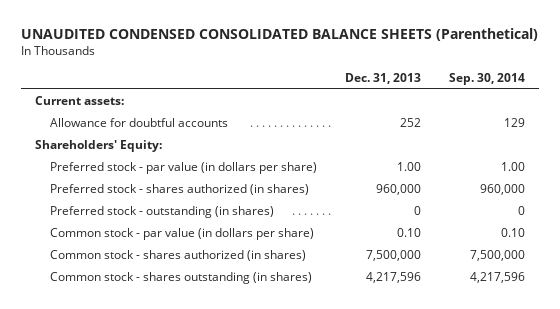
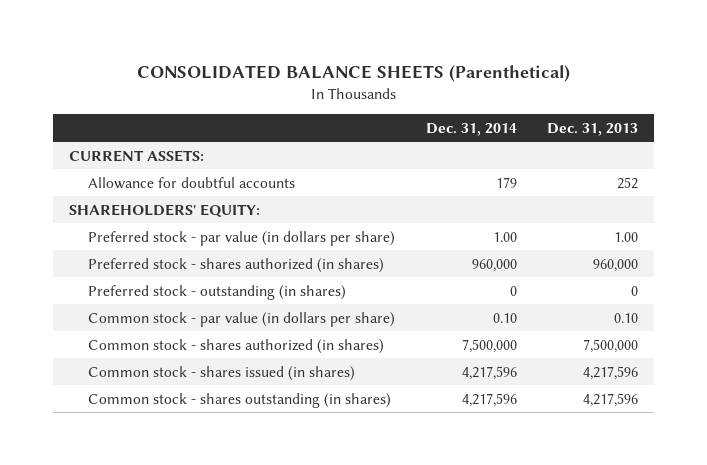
- UNAUDITED CONDENSED CONSOLIDATED BALANCE SHEETS (Parenthetical)
+ CONSOLIDATED BALANCE SHEETS (Parenthetical)
- | Dec. 31, 2013 | Sep. 30, 2014
+ | Dec. 31, 2014 | Dec. 31, 2013
- Current assets:
+ CURRENT ASSETS:
- Shareholders' Equity:
+ SHAREHOLDERS' EQUITY:
+ Common stock - shares issued (in shares) | 4,217,596 | 4,217,596

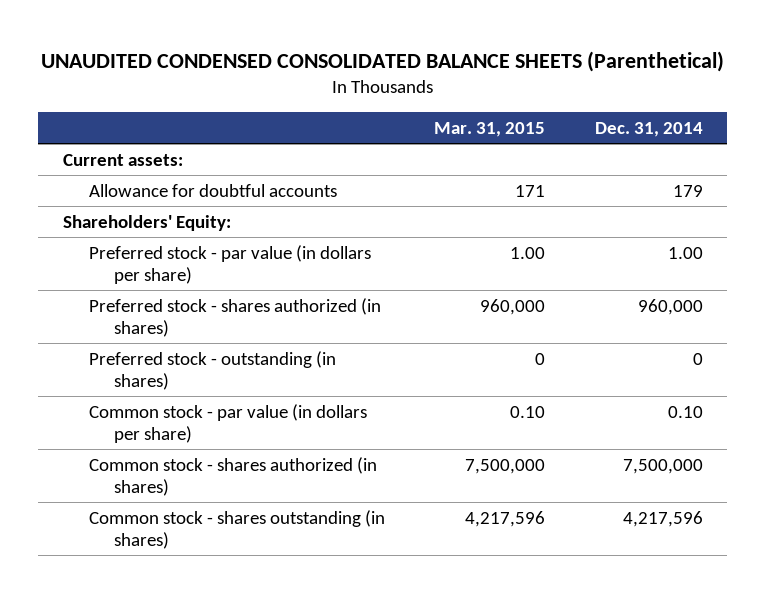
- CONSOLIDATED BALANCE SHEETS (Parenthetical)
+ UNAUDITED CONDENSED CONSOLIDATED BALANCE SHEETS (Parenthetical)
- | Dec. 31, 2014 | Dec. 31, 2013
+ | Mar. 31, 2015 | Dec. 31, 2014
- CURRENT ASSETS:
+ Current assets:
- SHAREHOLDERS' EQUITY:
+ Shareholders' Equity:
- Common stock - shares issued (in shares) | 4,217,596 | 4,217,596

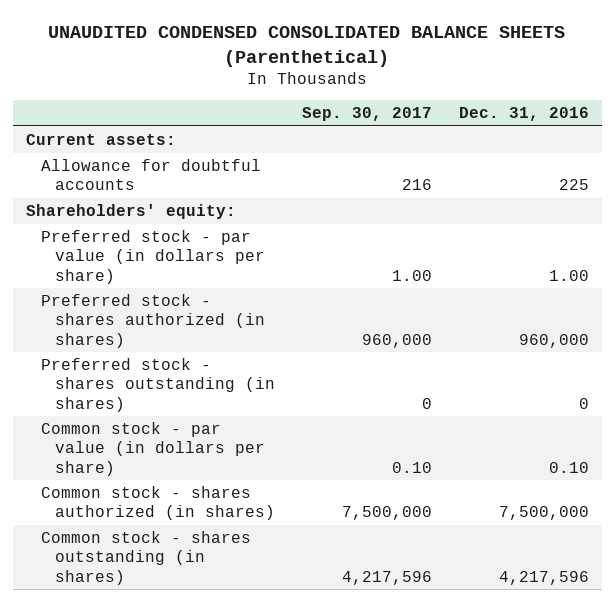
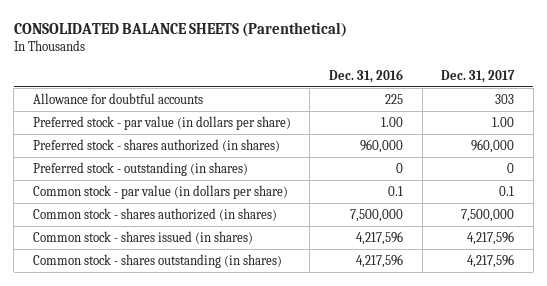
- UNAUDITED CONDENSED CONSOLIDATED BALANCE SHEETS (Parenthetical)
+ CONSOLIDATED BALANCE SHEETS (Parenthetical)
- | Sep. 30, 2017 | Dec. 31, 2016
+ | Dec. 31, 2016 | Dec. 31, 2017
- Current assets:
- Shareholders' equity:
- Preferred stock - shares outstanding (in shares) | 0 | 0
- Common stock - par value (in dollars per share) | 0.10 | 0.10
+ Preferred stock - outstanding (in shares) | 0 | 0
+ Common stock - par value (in dollars per share) | 0.1 | 0.1
+ Common stock - shares issued (in shares) | 4,217,596 | 4,217,596

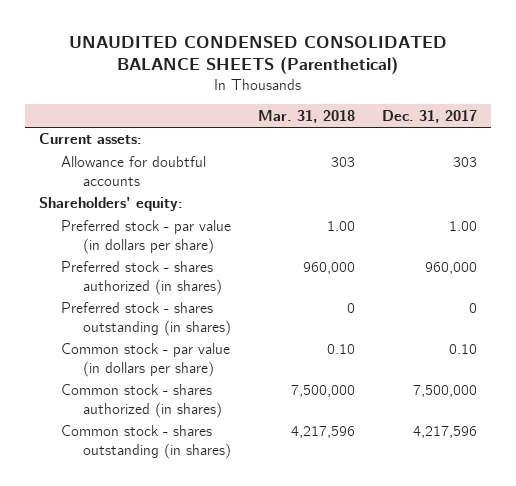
- CONSOLIDATED BALANCE SHEETS (Parenthetical)
+ UNAUDITED CONDENSED CONSOLIDATED BALANCE SHEETS (Parenthetical)
- | Dec. 31, 2016 | Dec. 31, 2017
+ | Mar. 31, 2018 | Dec. 31, 2017
+ Current assets:
+ Shareholders' equity:
- Preferred stock - outstanding (in shares) | 0 | 0
- Common stock - par value (in dollars per share) | 0.1 | 0.1
+ Preferred stock - shares outstanding (in shares) | 0 | 0
+ Common stock - par value (in dollars per share) | 0.10 | 0.10
- Common stock - shares issued (in shares) | 4,217,596 | 4,217,596

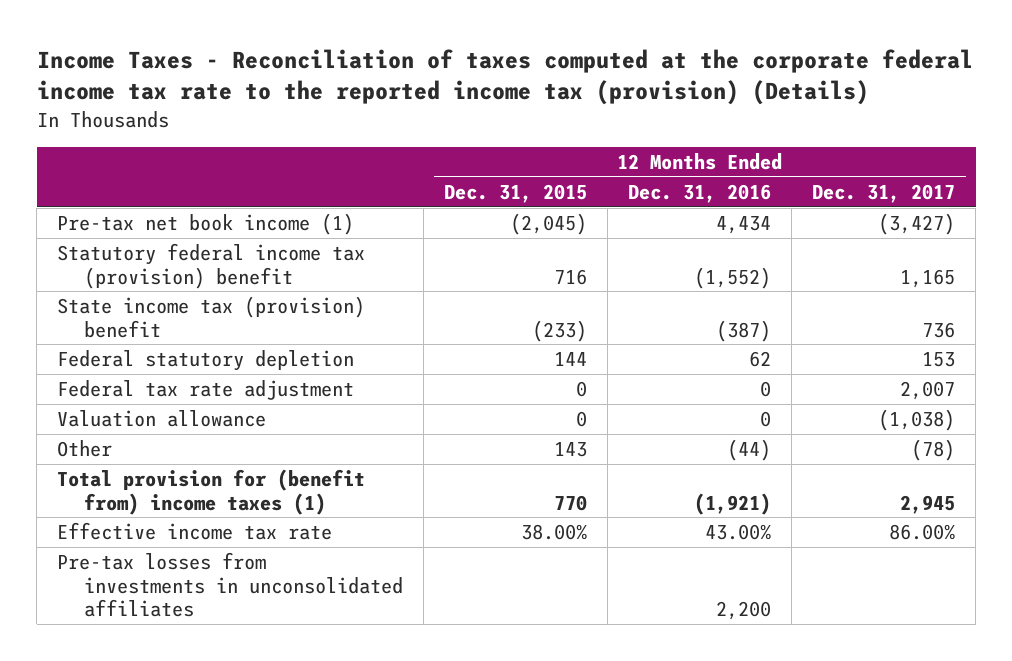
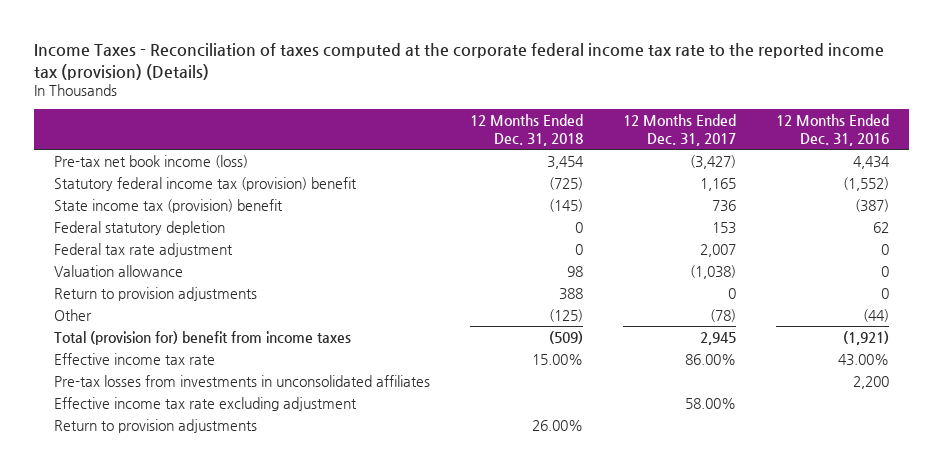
- | 12 Months Ended Dec. 31, 2015 | 12 Months Ended Dec. 31, 2016 | 12 Months Ended Dec. 31, 2017
+ | 12 Months Ended Dec. 31, 2018 | 12 Months Ended Dec. 31, 2017 | 12 Months Ended Dec. 31, 2016
- Pre-tax net book income (1) | (2,045) | 4,434 | (3,427)
+ Pre-tax net book income (loss) | 3,454 | (3,427) | 4,434
+ Return to provision adjustments | 388 | 0 | 0
- Total provision for (benefit from) income taxes (1) | 770 | (1,921) | 2,945
+ Total (provision for) benefit from income taxes | (509) | 2,945 | (1,921)
+ Effective income tax rate excluding adjustment | | 58.00% |
+ Return to provision adjustments | 26.00% | |

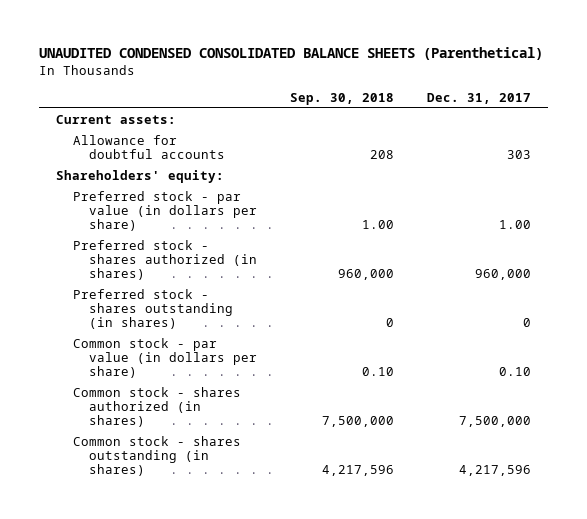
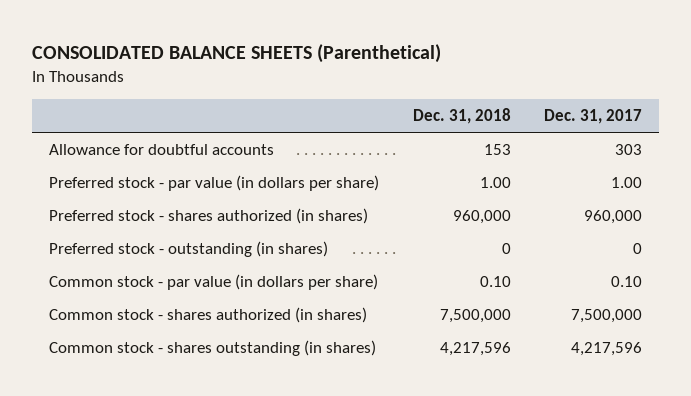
- UNAUDITED CONDENSED CONSOLIDATED BALANCE SHEETS (Parenthetical)
+ CONSOLIDATED BALANCE SHEETS (Parenthetical)
- | Sep. 30, 2018 | Dec. 31, 2017
+ | Dec. 31, 2018 | Dec. 31, 2017
- Current assets:
- Shareholders' equity:
- Preferred stock - shares outstanding (in shares) | 0 | 0
+ Preferred stock - outstanding (in shares) | 0 | 0

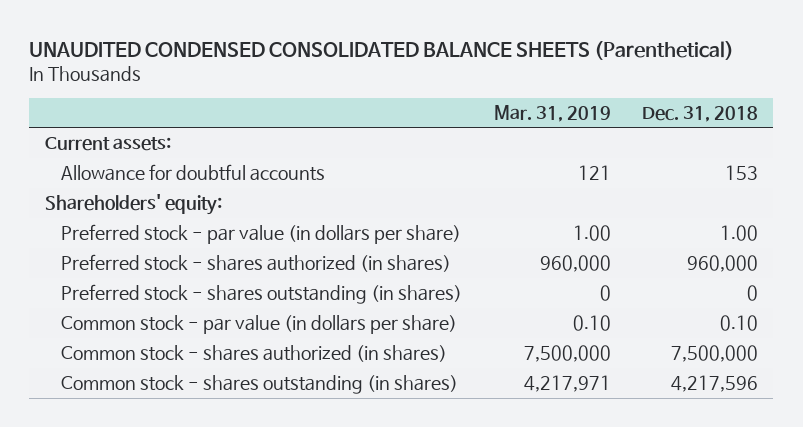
- CONSOLIDATED BALANCE SHEETS (Parenthetical)
+ UNAUDITED CONDENSED CONSOLIDATED BALANCE SHEETS (Parenthetical)
- | Dec. 31, 2018 | Dec. 31, 2017
+ | Mar. 31, 2019 | Dec. 31, 2018
+ Current assets:
+ Shareholders' equity:
- Preferred stock - outstanding (in shares) | 0 | 0
+ Preferred stock - shares outstanding (in shares) | 0 | 0

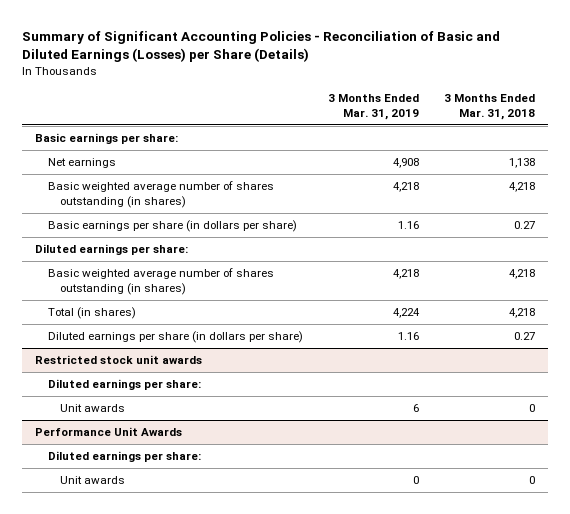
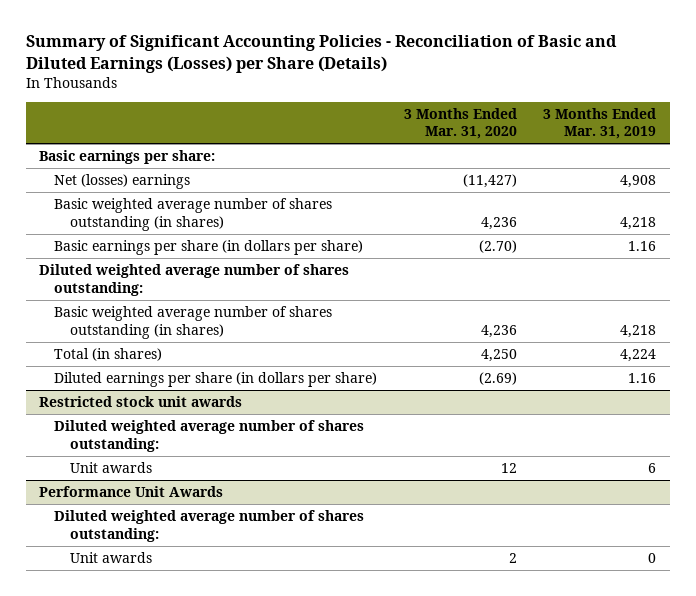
- | 3 Months Ended Mar. 31, 2019 | 3 Months Ended Mar. 31, 2018
+ | 3 Months Ended Mar. 31, 2020 | 3 Months Ended Mar. 31, 2019
- Net earnings | 4,908 | 1,138
+ Net (losses) earnings | (11,427) | 4,908
- Diluted earnings per share:
+ Diluted weighted average number of shares outstanding:
@ Restricted stock unit awards
- Diluted earnings per share:
+ Diluted weighted average number of shares outstanding:
@ Performance Unit Awards
- Diluted earnings per share:
+ Diluted weighted average number of shares outstanding:

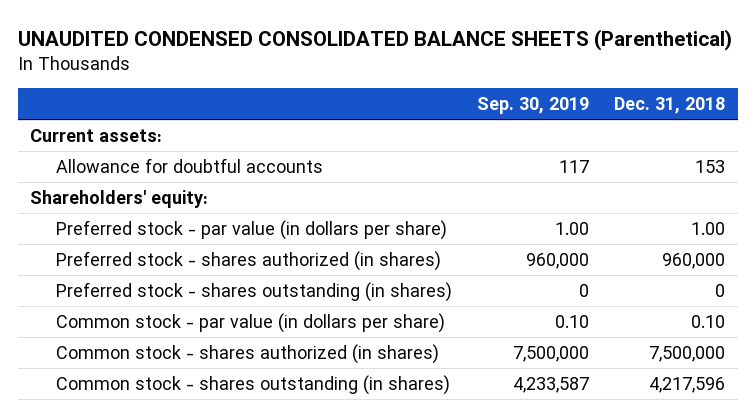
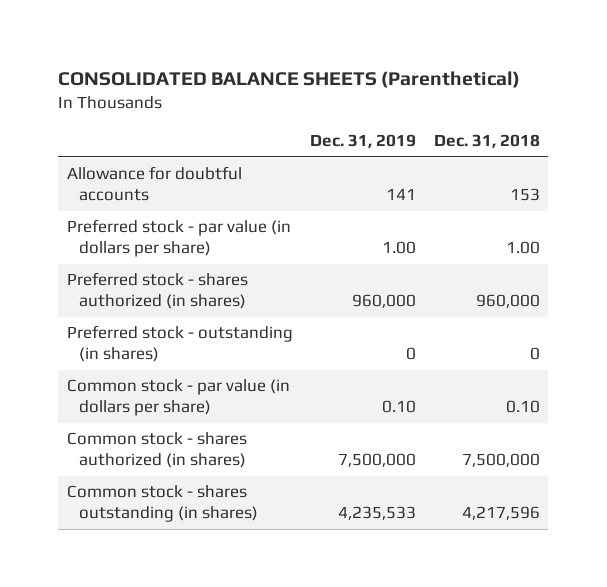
- UNAUDITED CONDENSED CONSOLIDATED BALANCE SHEETS (Parenthetical)
+ CONSOLIDATED BALANCE SHEETS (Parenthetical)
- | Sep. 30, 2019 | Dec. 31, 2018
+ | Dec. 31, 2019 | Dec. 31, 2018
- Current assets:
- Shareholders' equity:
- Preferred stock - shares outstanding (in shares) | 0 | 0
+ Preferred stock - outstanding (in shares) | 0 | 0

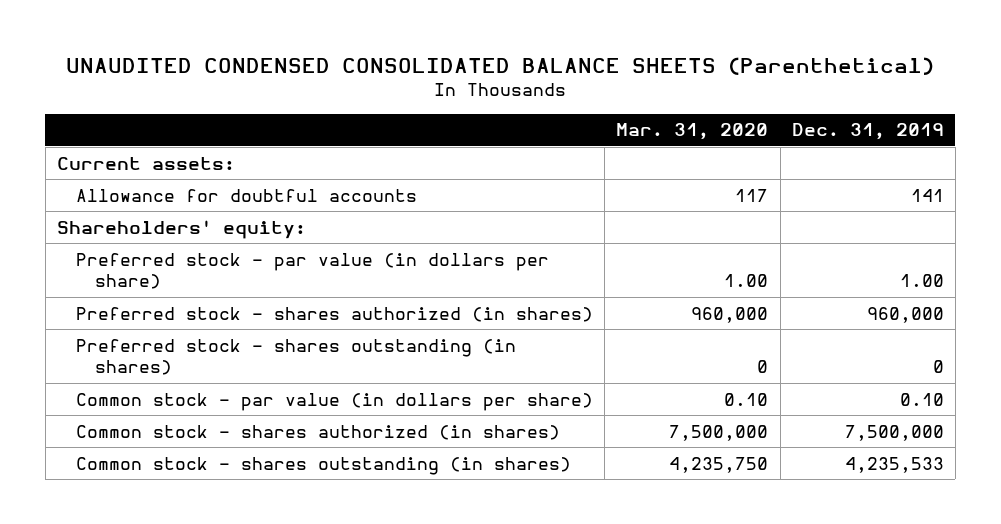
- CONSOLIDATED BALANCE SHEETS (Parenthetical)
+ UNAUDITED CONDENSED CONSOLIDATED BALANCE SHEETS (Parenthetical)
- | Dec. 31, 2019 | Dec. 31, 2018
+ | Mar. 31, 2020 | Dec. 31, 2019
+ Current assets:
+ Shareholders' equity:
- Preferred stock - outstanding (in shares) | 0 | 0
+ Preferred stock - shares outstanding (in shares) | 0 | 0

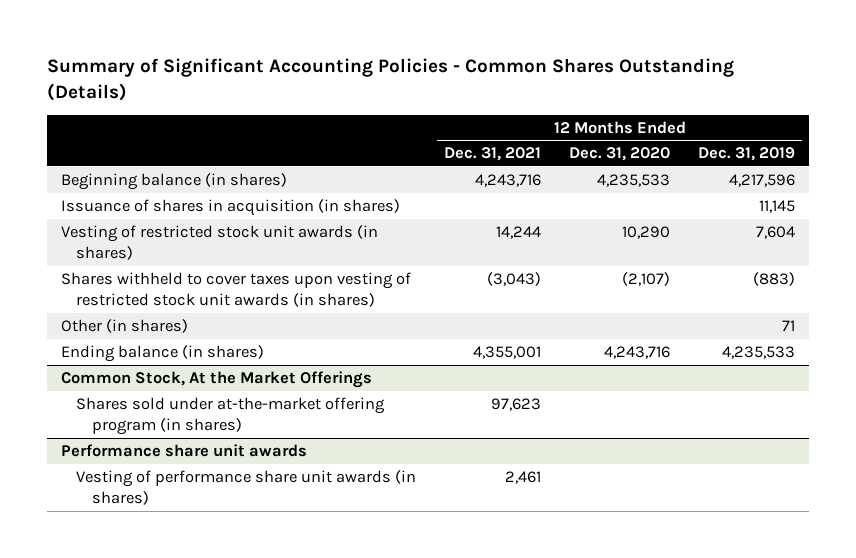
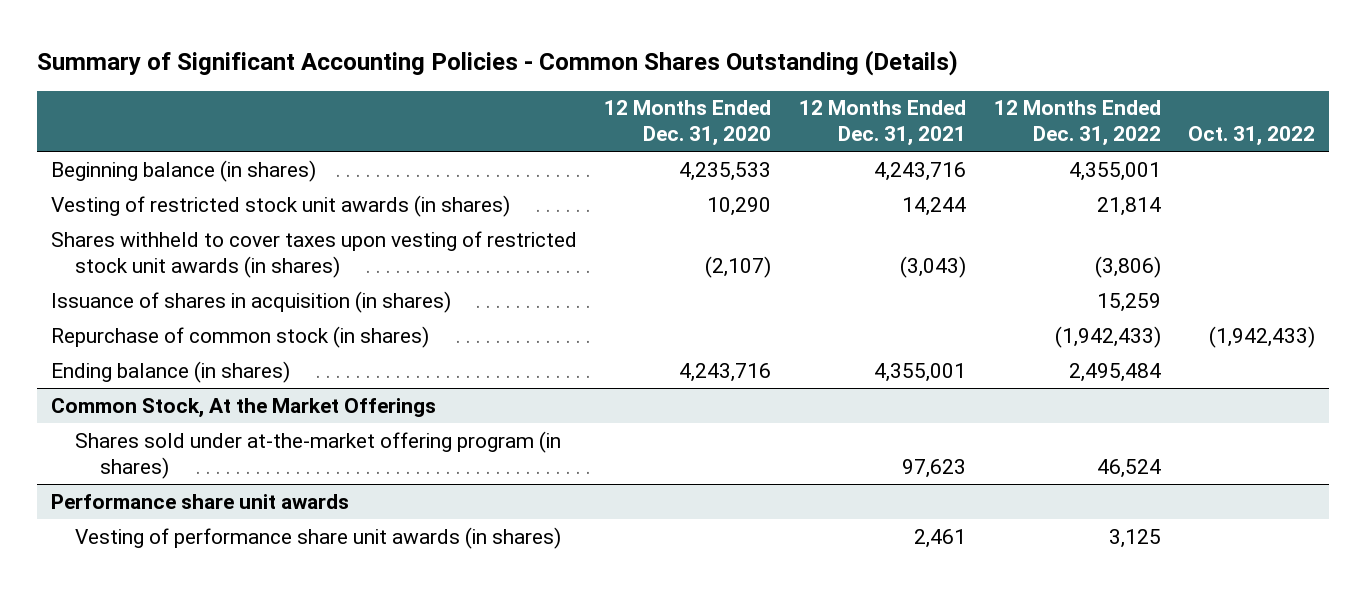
- | 12 Months Ended Dec. 31, 2021 | 12 Months Ended Dec. 31, 2020 | 12 Months Ended Dec. 31, 2019
+ | 12 Months Ended Dec. 31, 2020 | 12 Months Ended Dec. 31, 2021 | 12 Months Ended Dec. 31, 2022 | Oct. 31, 2022
- Other (in shares) | | | 71
moved down: Issuance of shares in acquisition (in shares) | | | 15,259 |
+ Repurchase of common stock (in shares) | | | (1,942,433) | (1,942,433)

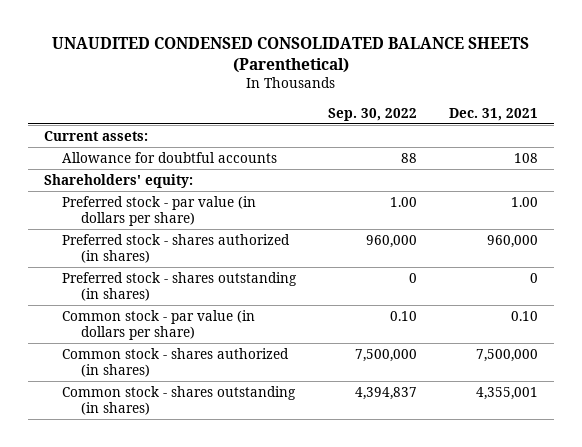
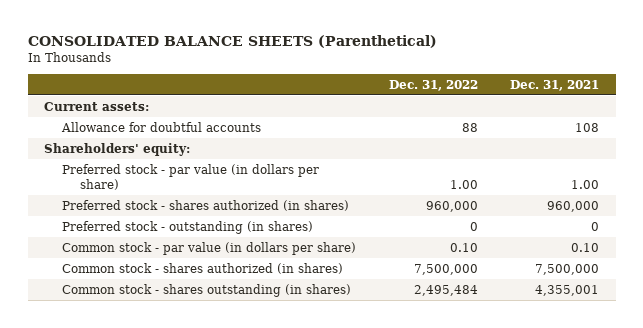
- UNAUDITED CONDENSED CONSOLIDATED BALANCE SHEETS (Parenthetical)
+ CONSOLIDATED BALANCE SHEETS (Parenthetical)
- | Sep. 30, 2022 | Dec. 31, 2021
+ | Dec. 31, 2022 | Dec. 31, 2021
- Preferred stock - shares outstanding (in shares) | 0 | 0
+ Preferred stock - outstanding (in shares) | 0 | 0

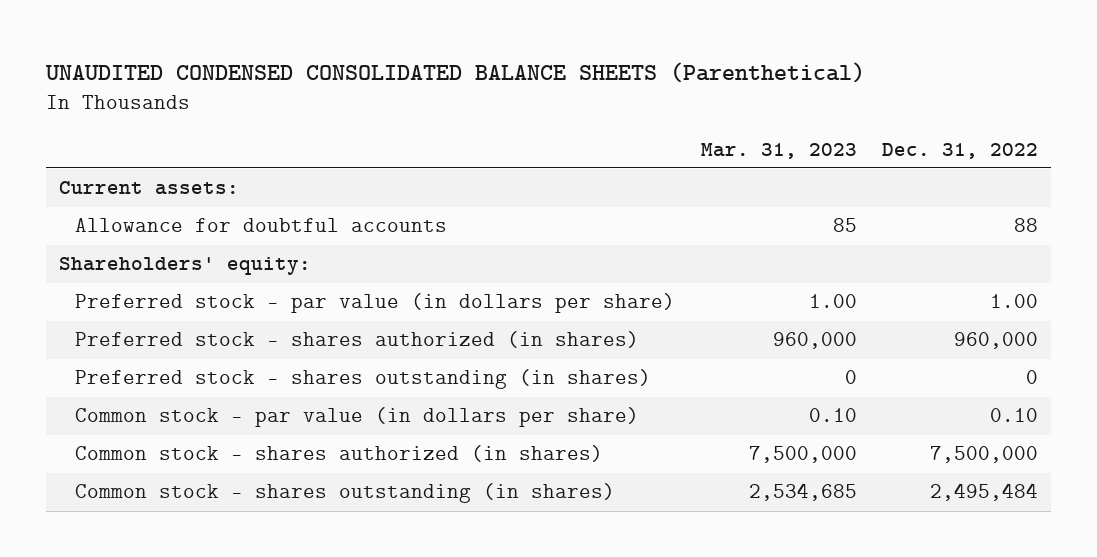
- CONSOLIDATED BALANCE SHEETS (Parenthetical)
+ UNAUDITED CONDENSED CONSOLIDATED BALANCE SHEETS (Parenthetical)
- | Dec. 31, 2022 | Dec. 31, 2021
+ | Mar. 31, 2023 | Dec. 31, 2022
- Preferred stock - outstanding (in shares) | 0 | 0
+ Preferred stock - shares outstanding (in shares) | 0 | 0

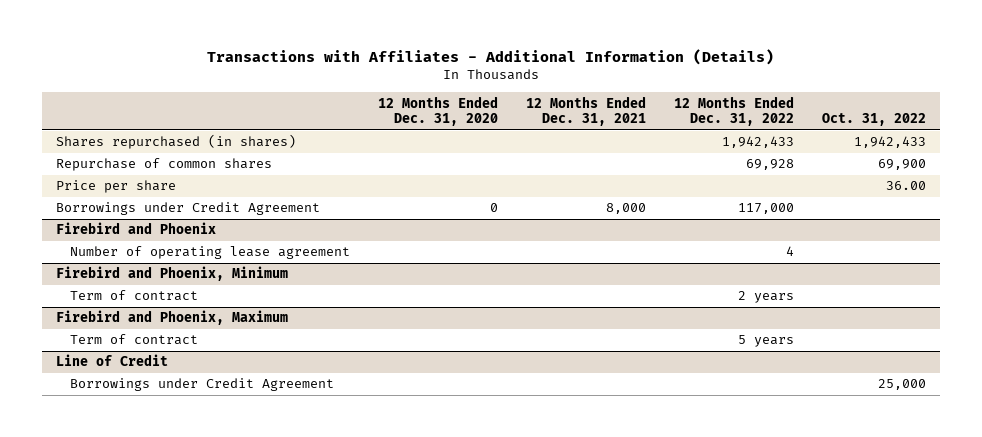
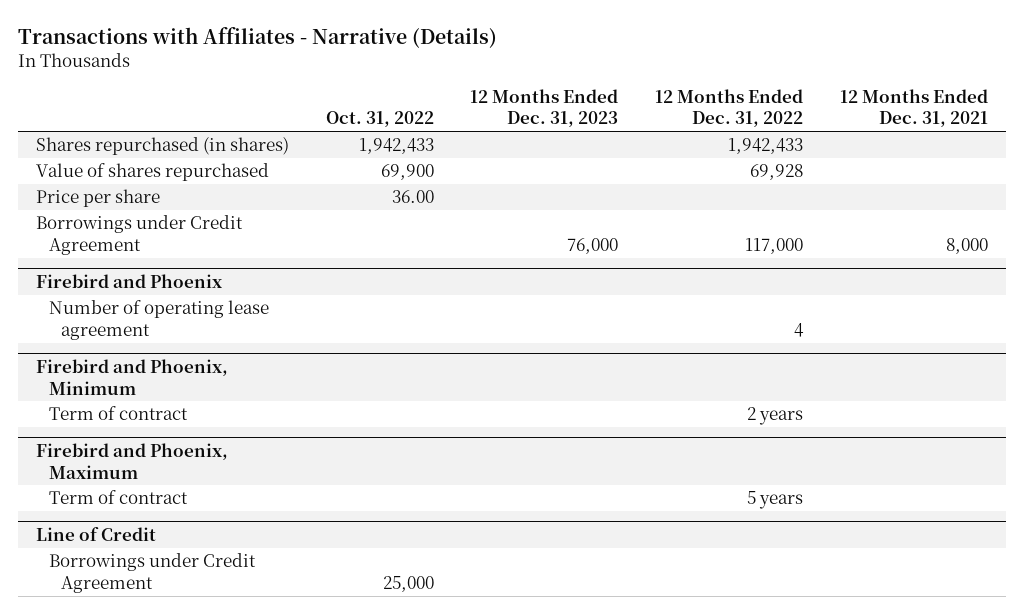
- Transactions with Affiliates - Additional Information (Details)
+ Transactions with Affiliates - Narrative (Details)
- | 12 Months Ended Dec. 31, 2020 | 12 Months Ended Dec. 31, 2021 | 12 Months Ended Dec. 31, 2022 | Oct. 31, 2022
+ | Oct. 31, 2022 | 12 Months Ended Dec. 31, 2023 | 12 Months Ended Dec. 31, 2022 | 12 Months Ended Dec. 31, 2021
- Repurchase of common shares | | | 69,928 | 69,900
+ Value of shares repurchased | 69,900 | | 69,928 |

